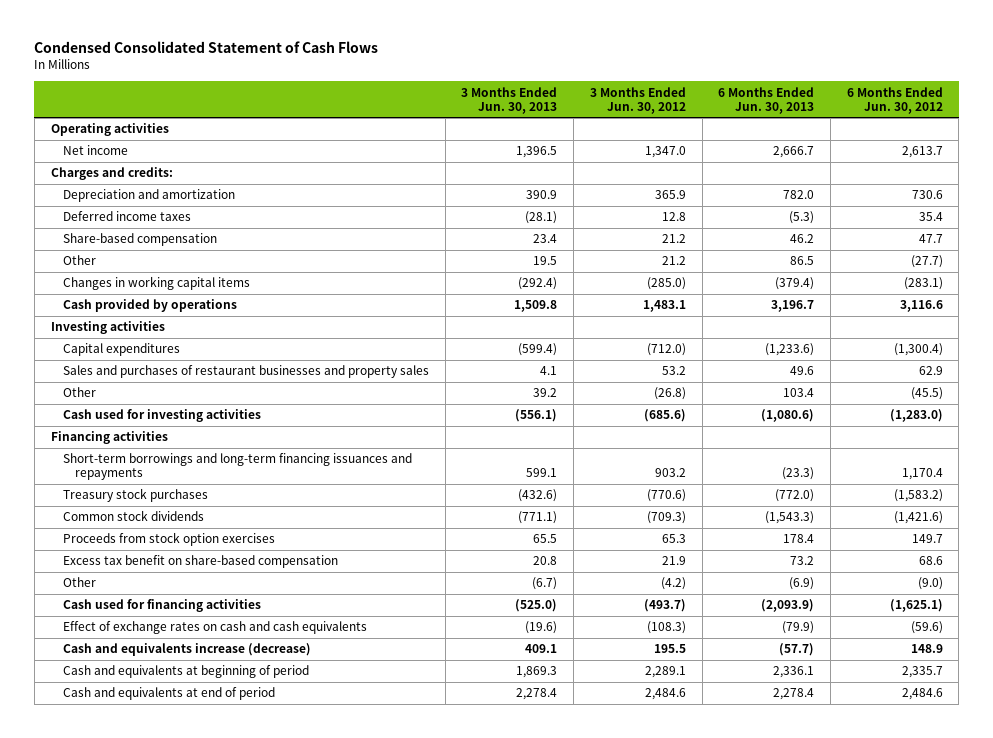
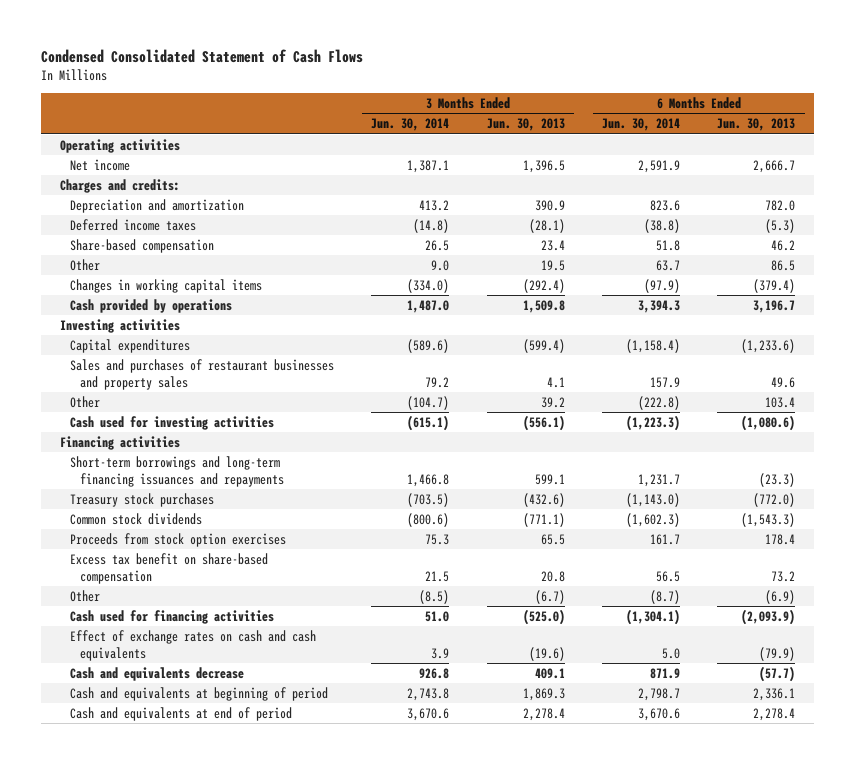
- | 3 Months Ended Jun. 30, 2013 | 3 Months Ended Jun. 30, 2012 | 6 Months Ended Jun. 30, 2013 | 6 Months Ended Jun. 30, 2012
+ | 3 Months Ended Jun. 30, 2014 | 3 Months Ended Jun. 30, 2013 | 6 Months Ended Jun. 30, 2014 | 6 Months Ended Jun. 30, 2013
- Cash and equivalents increase (decrease) | 409.1 | 195.5 | (57.7) | 148.9
+ Cash and equivalents decrease | 926.8 | 409.1 | 871.9 | (57.7)

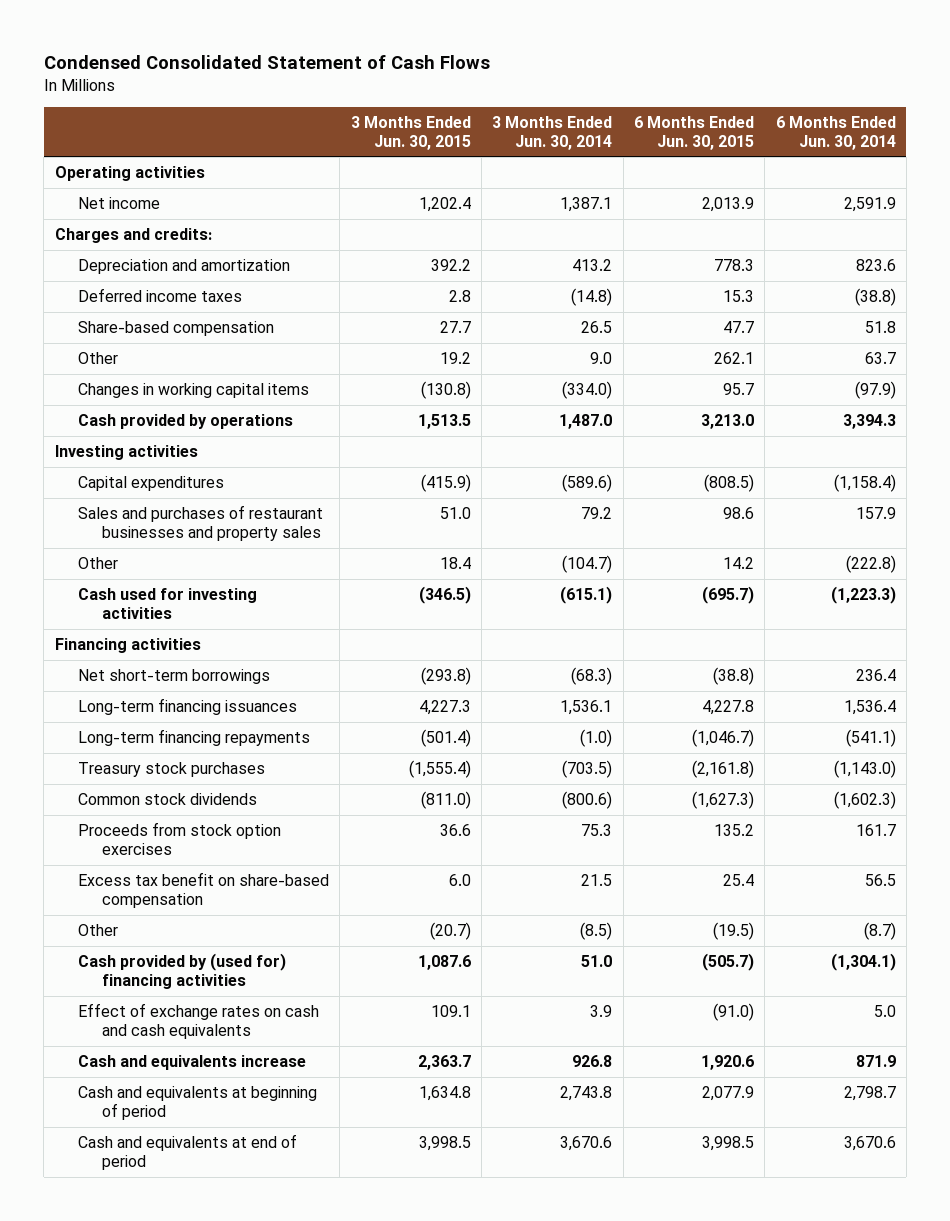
- | 3 Months Ended Jun. 30, 2014 | 3 Months Ended Jun. 30, 2013 | 6 Months Ended Jun. 30, 2014 | 6 Months Ended Jun. 30, 2013
+ | 3 Months Ended Jun. 30, 2015 | 3 Months Ended Jun. 30, 2014 | 6 Months Ended Jun. 30, 2015 | 6 Months Ended Jun. 30, 2014
- Short-term borrowings and long-term financing issuances and repayments | 1,466.8 | 599.1 | 1,231.7 | (23.3)
+ Net short-term borrowings | (293.8) | (68.3) | (38.8) | 236.4
+ Long-term financing issuances | 4,227.3 | 1,536.1 | 4,227.8 | 1,536.4
+ Long-term financing repayments | (501.4) | (1.0) | (1,046.7) | (541.1)
- Cash used for financing activities | 51.0 | (525.0) | (1,304.1) | (2,093.9)
+ Cash provided by (used for) financing activities | 1,087.6 | 51.0 | (505.7) | (1,304.1)
- Cash and equivalents decrease | 926.8 | 409.1 | 871.9 | (57.7)
+ Cash and equivalents increase | 2,363.7 | 926.8 | 1,920.6 | 871.9

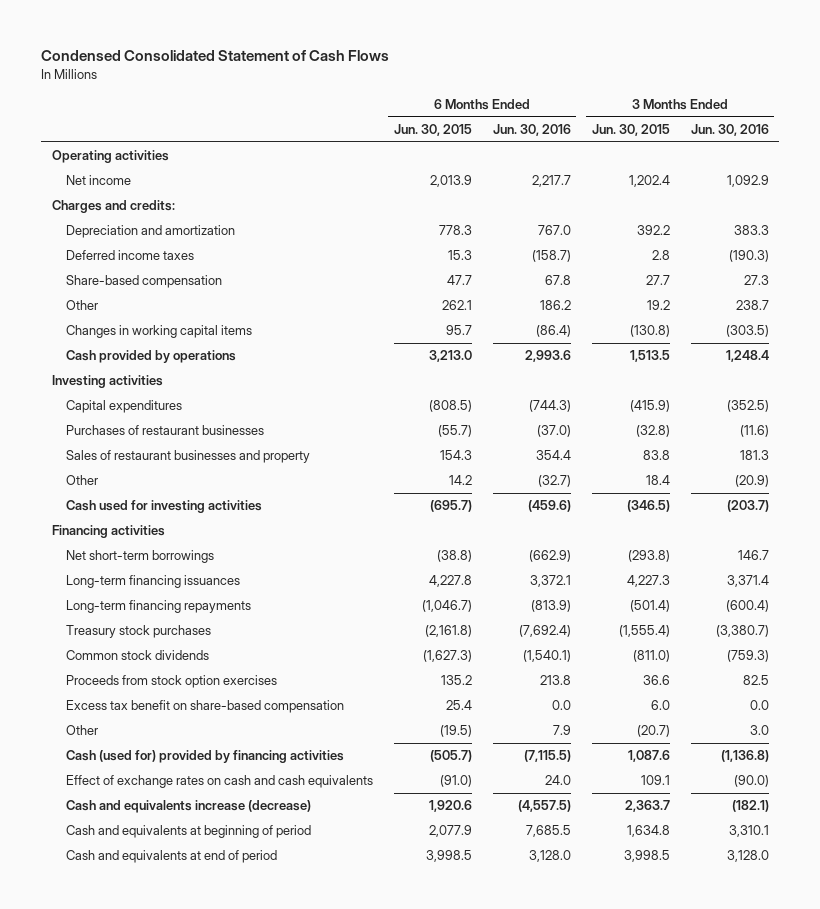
- | 3 Months Ended Jun. 30, 2015 | 3 Months Ended Jun. 30, 2014 | 6 Months Ended Jun. 30, 2015 | 6 Months Ended Jun. 30, 2014
+ | 6 Months Ended Jun. 30, 2015 | 6 Months Ended Jun. 30, 2016 | 3 Months Ended Jun. 30, 2015 | 3 Months Ended Jun. 30, 2016
- Sales and purchases of restaurant businesses and property sales | 51.0 | 79.2 | 98.6 | 157.9
+ Purchases of restaurant businesses | (55.7) | (37.0) | (32.8) | (11.6)
+ Sales of restaurant businesses and property | 154.3 | 354.4 | 83.8 | 181.3
- Cash provided by (used for) financing activities | 1,087.6 | 51.0 | (505.7) | (1,304.1)
+ Cash (used for) provided by financing activities | (505.7) | (7,115.5) | 1,087.6 | (1,136.8)
- Cash and equivalents increase | 2,363.7 | 926.8 | 1,920.6 | 871.9
+ Cash and equivalents increase (decrease) | 1,920.6 | (4,557.5) | 2,363.7 | (182.1)

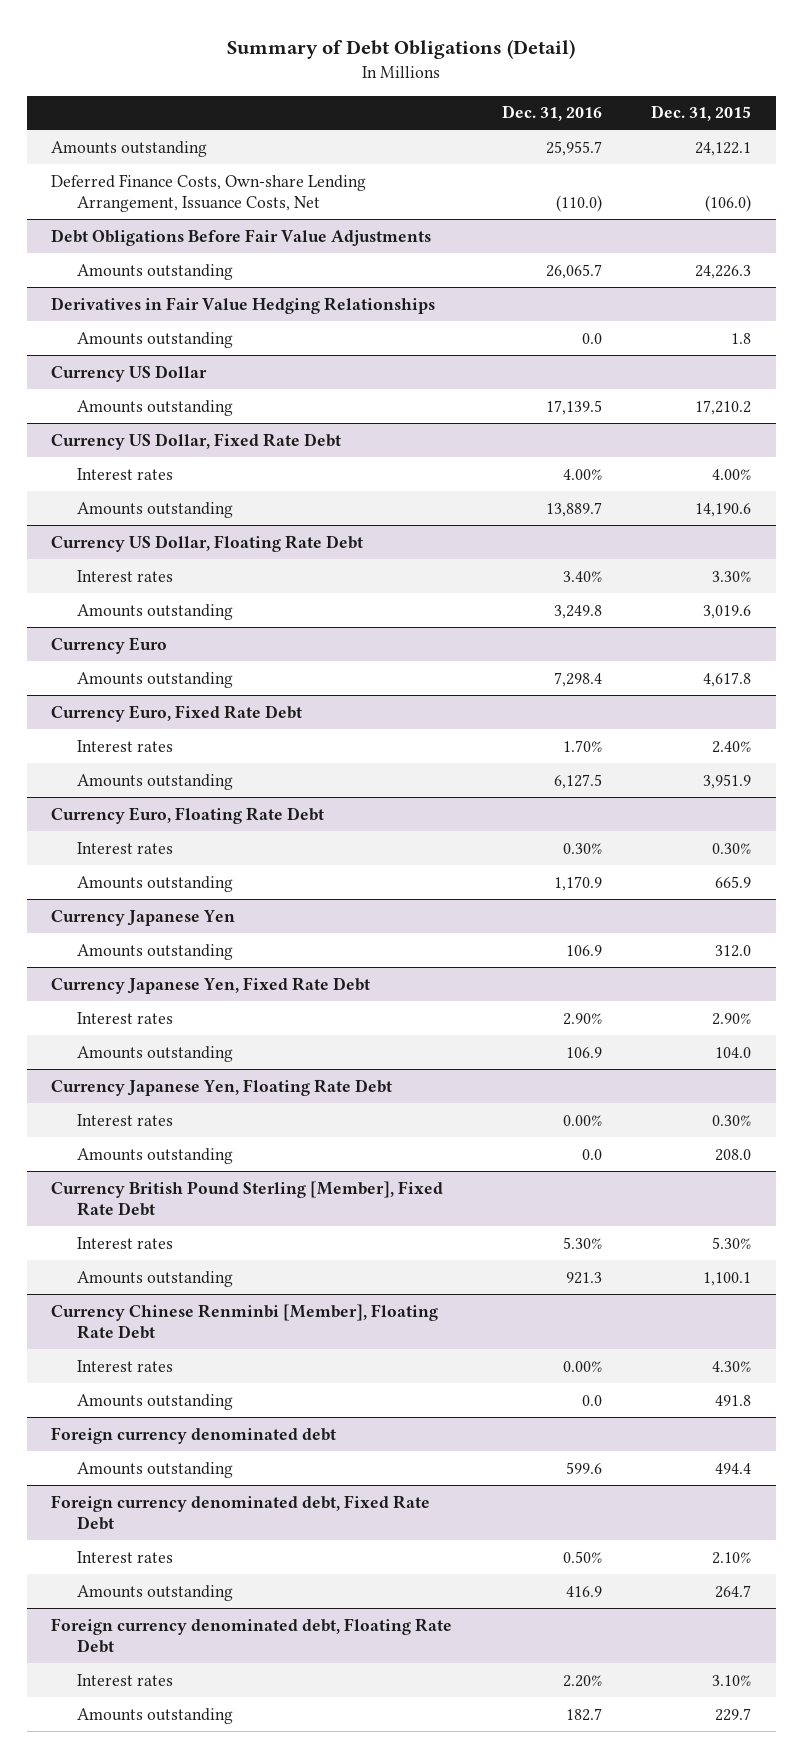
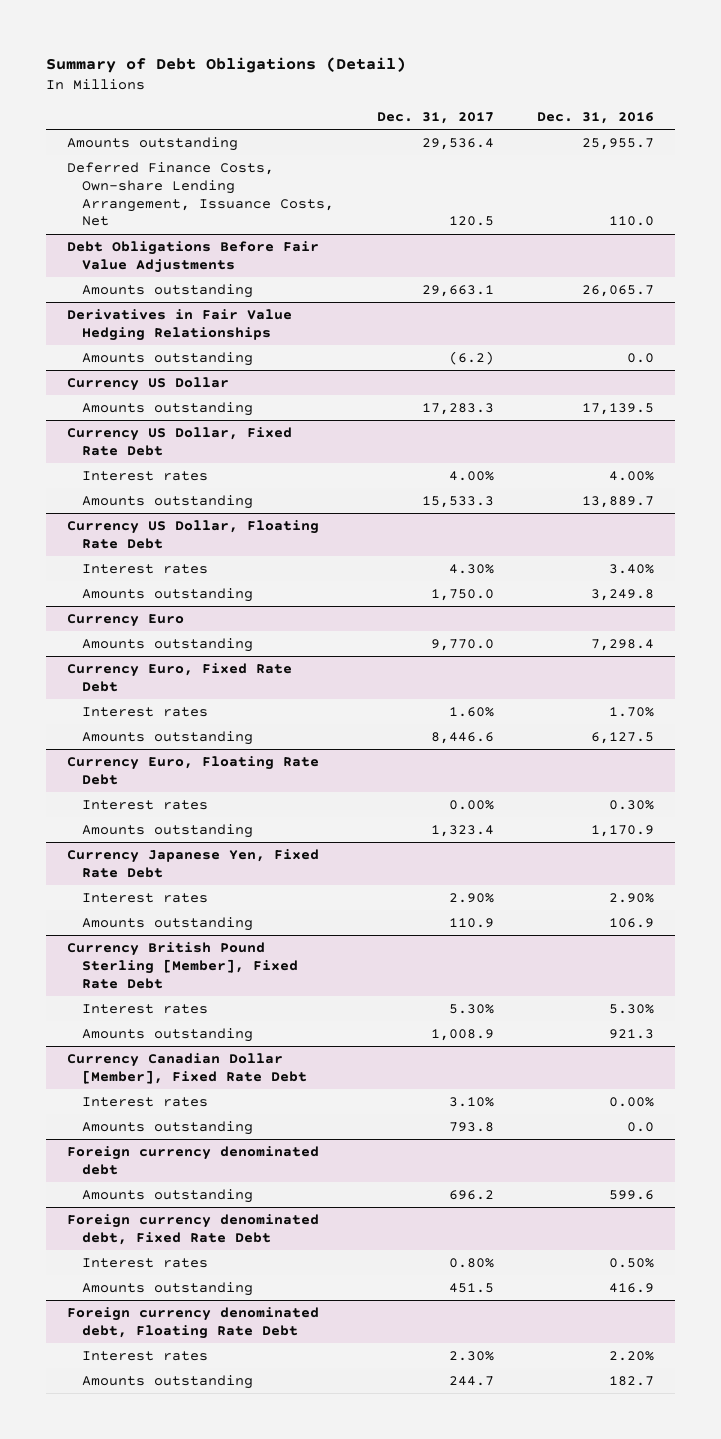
- | Dec. 31, 2016 | Dec. 31, 2015
+ | Dec. 31, 2017 | Dec. 31, 2016
- Deferred Finance Costs, Own-share Lending Arrangement, Issuance Costs, Net | (110.0) | (106.0)
+ Deferred Finance Costs, Own-share Lending Arrangement, Issuance Costs, Net | 120.5 | 110.0
- Currency Japanese Yen
- Amounts outstanding | 106.9 | 312.0
- Currency Japanese Yen, Floating Rate Debt
- Interest rates | 0.00% | 0.30%
- Amounts outstanding | 0.0 | 208.0
- Currency Chinese Renminbi [Member], Floating Rate Debt
+ Currency Canadian Dollar [Member], Fixed Rate Debt

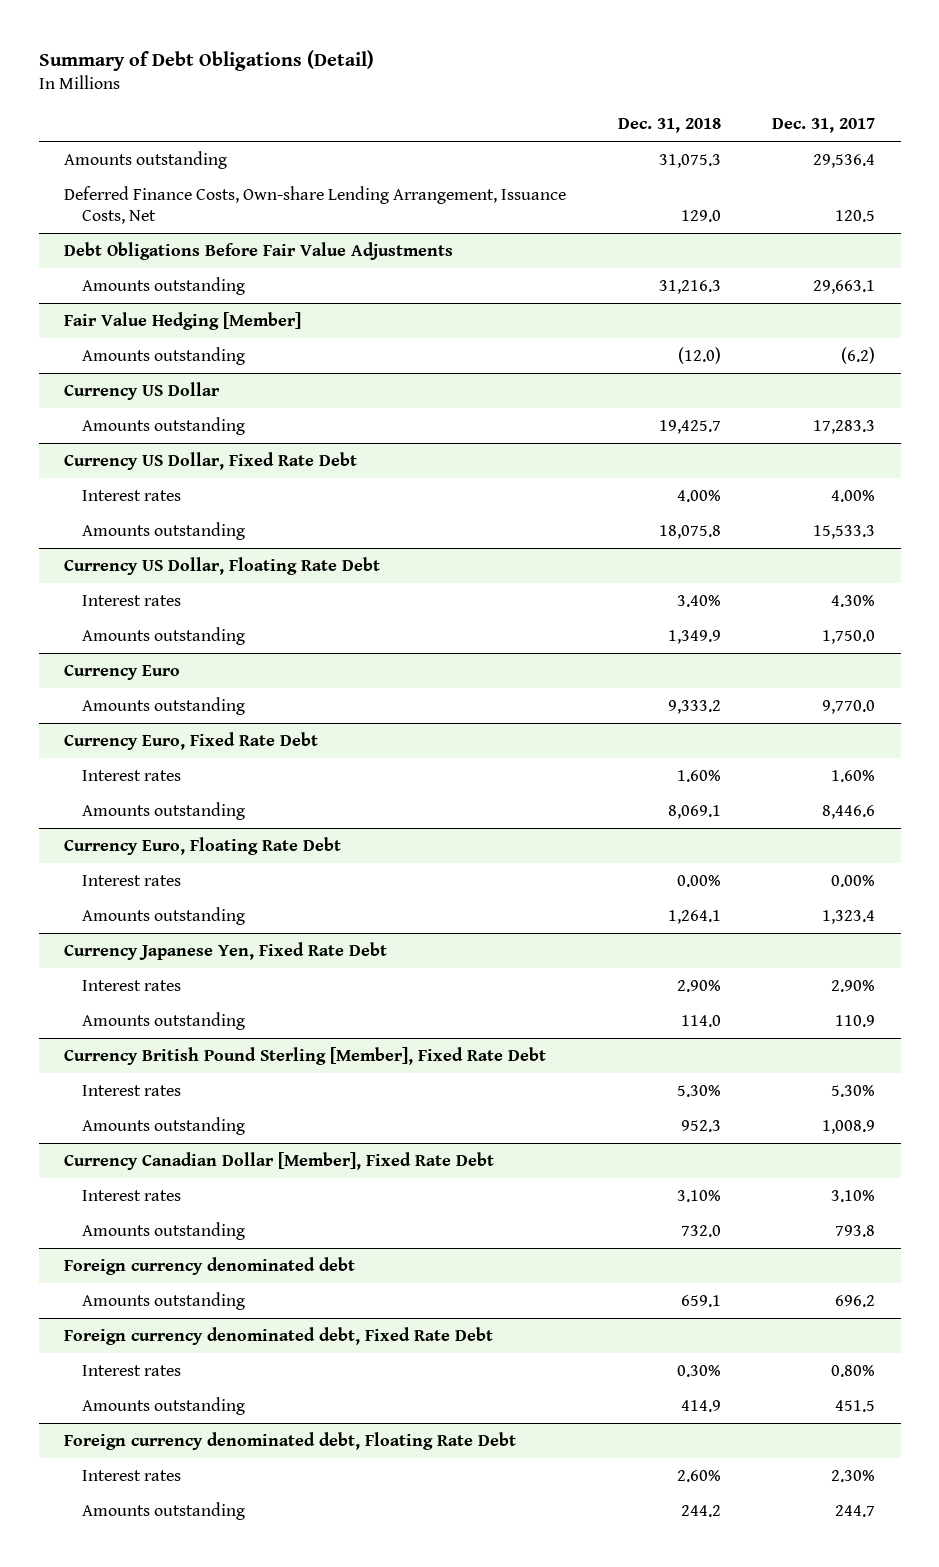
- | Dec. 31, 2017 | Dec. 31, 2016
+ | Dec. 31, 2018 | Dec. 31, 2017
- Derivatives in Fair Value Hedging Relationships
+ Fair Value Hedging [Member]

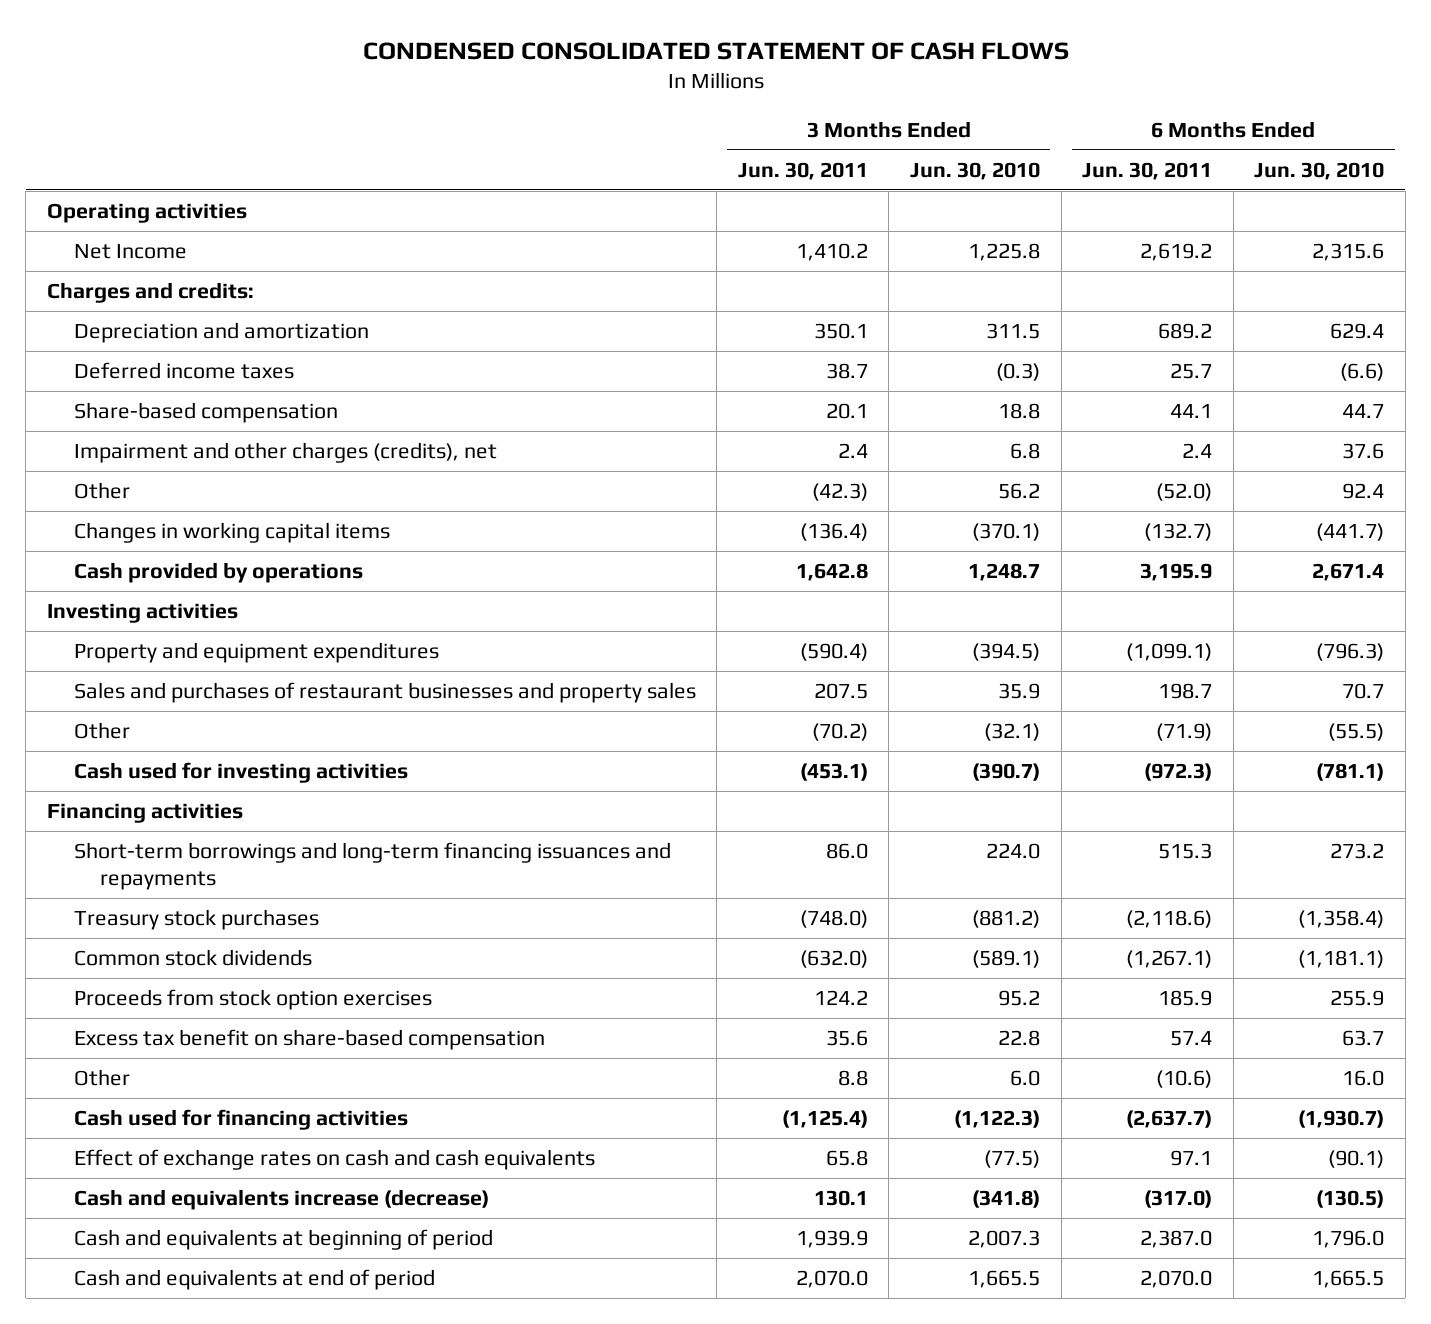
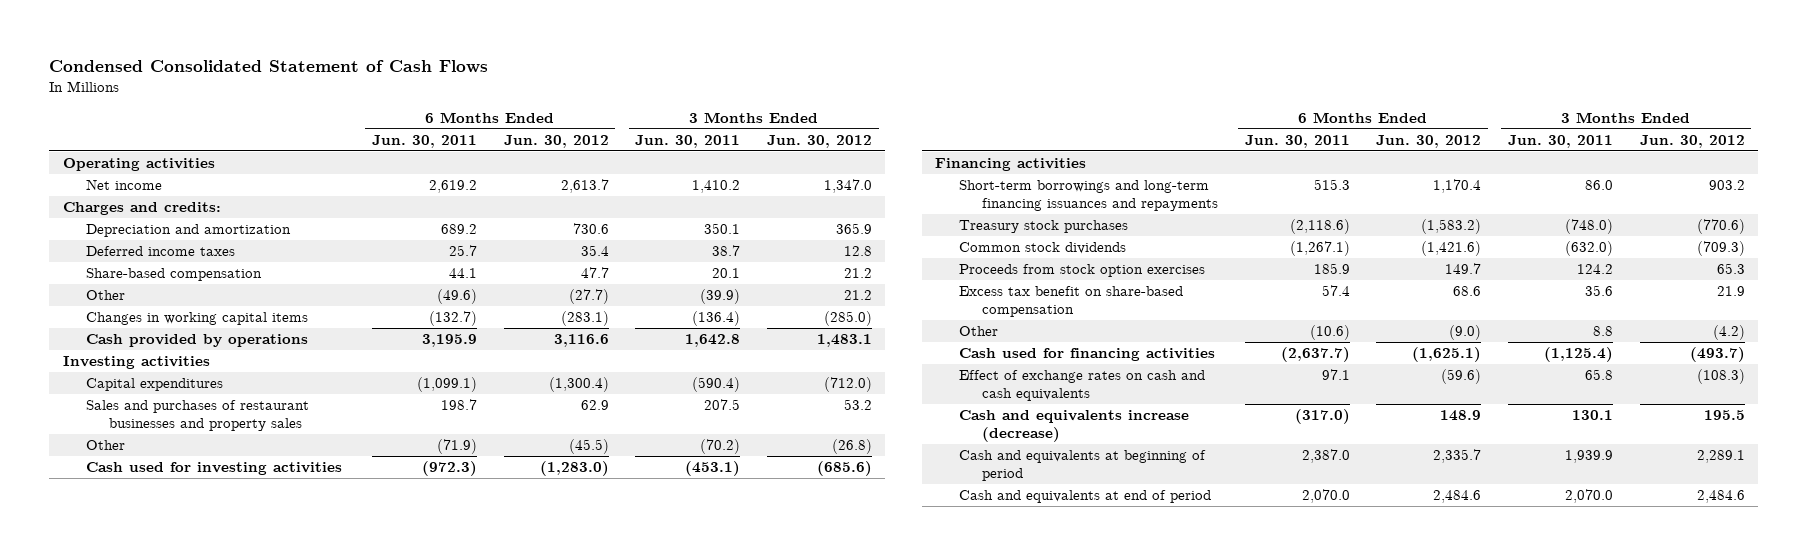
- CONDENSED CONSOLIDATED STATEMENT OF CASH FLOWS
+ Condensed Consolidated Statement of Cash Flows
- | 3 Months Ended Jun. 30, 2011 | 3 Months Ended Jun. 30, 2010 | 6 Months Ended Jun. 30, 2011 | 6 Months Ended Jun. 30, 2010
+ | 6 Months Ended Jun. 30, 2011 | 6 Months Ended Jun. 30, 2012 | 3 Months Ended Jun. 30, 2011 | 3 Months Ended Jun. 30, 2012
- Net Income | 1,410.2 | 1,225.8 | 2,619.2 | 2,315.6
+ Net income | 2,619.2 | 2,613.7 | 1,410.2 | 1,347.0
- Impairment and other charges (credits), net | 2.4 | 6.8 | 2.4 | 37.6
- Other | (42.3) | 56.2 | (52.0) | 92.4
+ Other | (49.6) | (27.7) | (39.9) | 21.2
- Property and equipment expenditures | (590.4) | (394.5) | (1,099.1) | (796.3)
+ Capital expenditures | (1,099.1) | (1,300.4) | (590.4) | (712.0)

